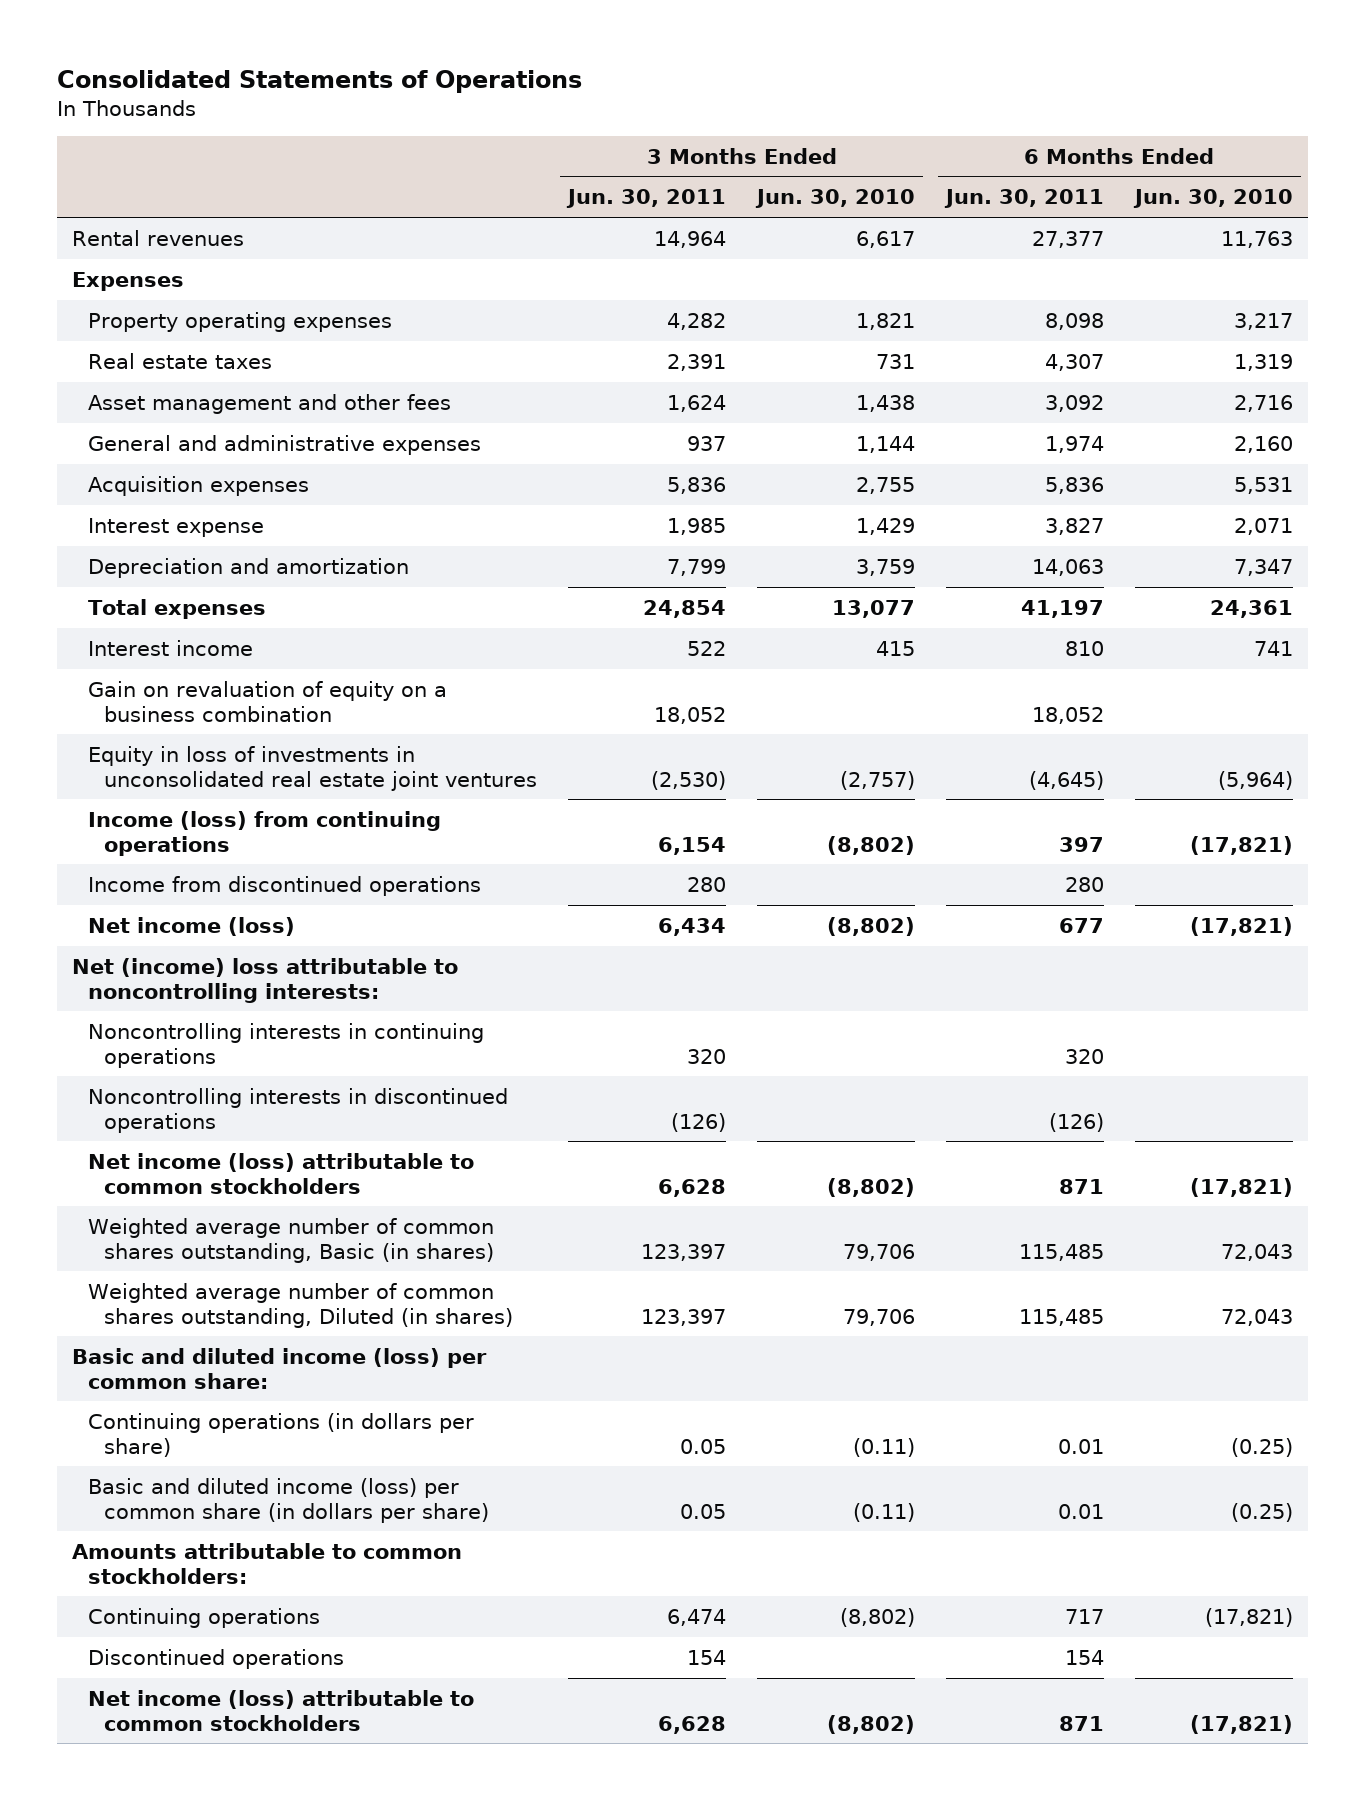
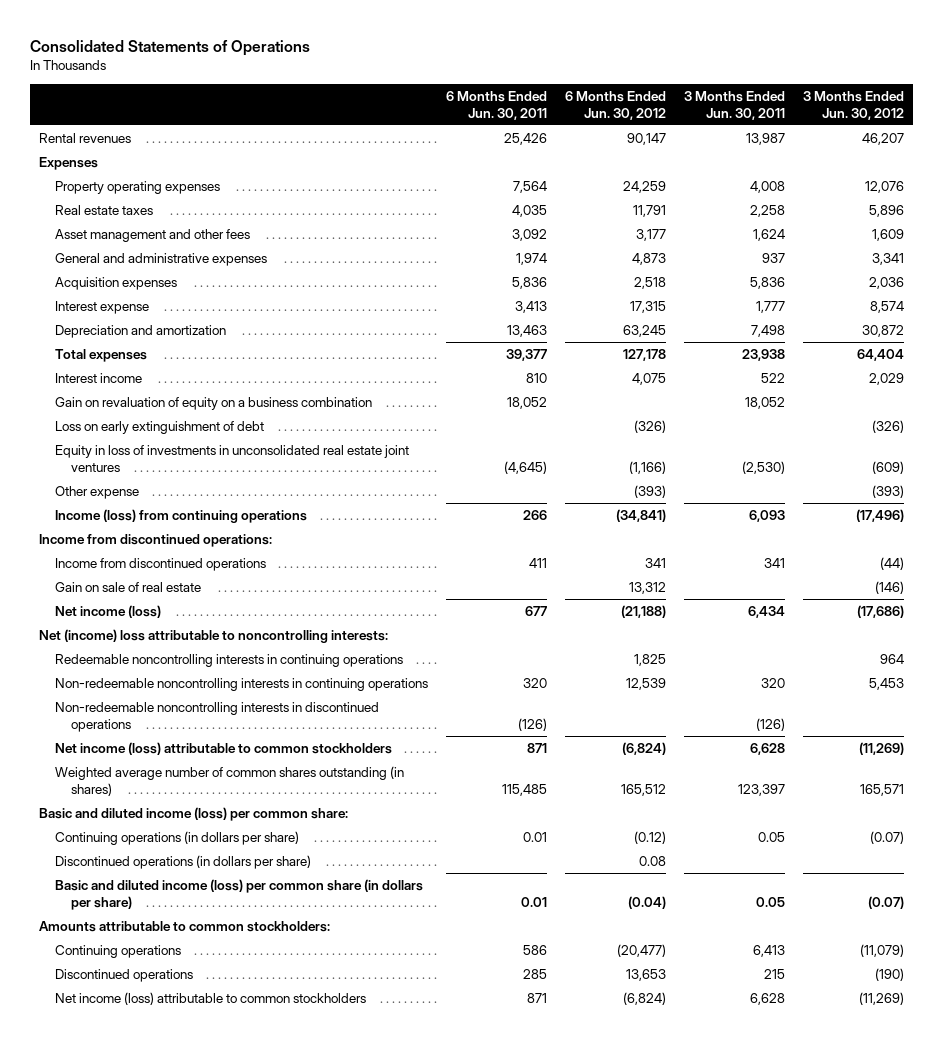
- | 3 Months Ended Jun. 30, 2011 | 3 Months Ended Jun. 30, 2010 | 6 Months Ended Jun. 30, 2011 | 6 Months Ended Jun. 30, 2010
+ | 6 Months Ended Jun. 30, 2011 | 6 Months Ended Jun. 30, 2012 | 3 Months Ended Jun. 30, 2011 | 3 Months Ended Jun. 30, 2012
- Rental revenues | 14,964 | 6,617 | 27,377 | 11,763
+ Rental revenues | 25,426 | 90,147 | 13,987 | 46,207
- Property operating expenses | 4,282 | 1,821 | 8,098 | 3,217
- Real estate taxes | 2,391 | 731 | 4,307 | 1,319
+ Property operating expenses | 7,564 | 24,259 | 4,008 | 12,076
+ Real estate taxes | 4,035 | 11,791 | 2,258 | 5,896
- Interest expense | 1,985 | 1,429 | 3,827 | 2,071
- Depreciation and amortization | 7,799 | 3,759 | 14,063 | 7,347
- Total expenses | 24,854 | 13,077 | 41,197 | 24,361
+ Interest expense | 3,413 | 17,315 | 1,777 | 8,574
+ Depreciation and amortization | 13,463 | 63,245 | 7,498 | 30,872
+ Total expenses | 39,377 | 127,178 | 23,938 | 64,404
+ Loss on early extinguishment of debt | | (326) | | (326)
- Income (loss) from continuing operations | 6,154 | (8,802) | 397 | (17,821)
- Income from discontinued operations | 280 | | 280 |
+ Other expense | | (393) | | (393)
+ Income (loss) from continuing operations | 266 | (34,841) | 6,093 | (17,496)
+ Income from discontinued operations:
+ Income from discontinued operations | 411 | 341 | 341 | (44)
+ Gain on sale of real estate | | 13,312 | | (146)
- Noncontrolling interests in continuing operations | 320 | | 320 |
- Noncontrolling interests in discontinued operations | (126) | | (126) |
+ Redeemable noncontrolling interests in continuing operations | | 1,825 | | 964
+ Non-redeemable noncontrolling interests in continuing operations | 320 | 12,539 | 320 | 5,453
+ Non-redeemable noncontrolling interests in discontinued operations | (126) | | (126) |
- Weighted average number of common shares outstanding, Basic (in shares) | 123,397 | 79,706 | 115,485 | 72,043
- Weighted average number of common shares outstanding, Diluted (in shares) | 123,397 | 79,706 | 115,485 | 72,043
+ Weighted average number of common shares outstanding (in shares) | 115,485 | 165,512 | 123,397 | 165,571
+ Discontinued operations (in dollars per share) | | 0.08 | |
- Continuing operations | 6,474 | (8,802) | 717 | (17,821)
- Discontinued operations | 154 | | 154 |
+ Continuing operations | 586 | (20,477) | 6,413 | (11,079)
+ Discontinued operations | 285 | 13,653 | 215 | (190)

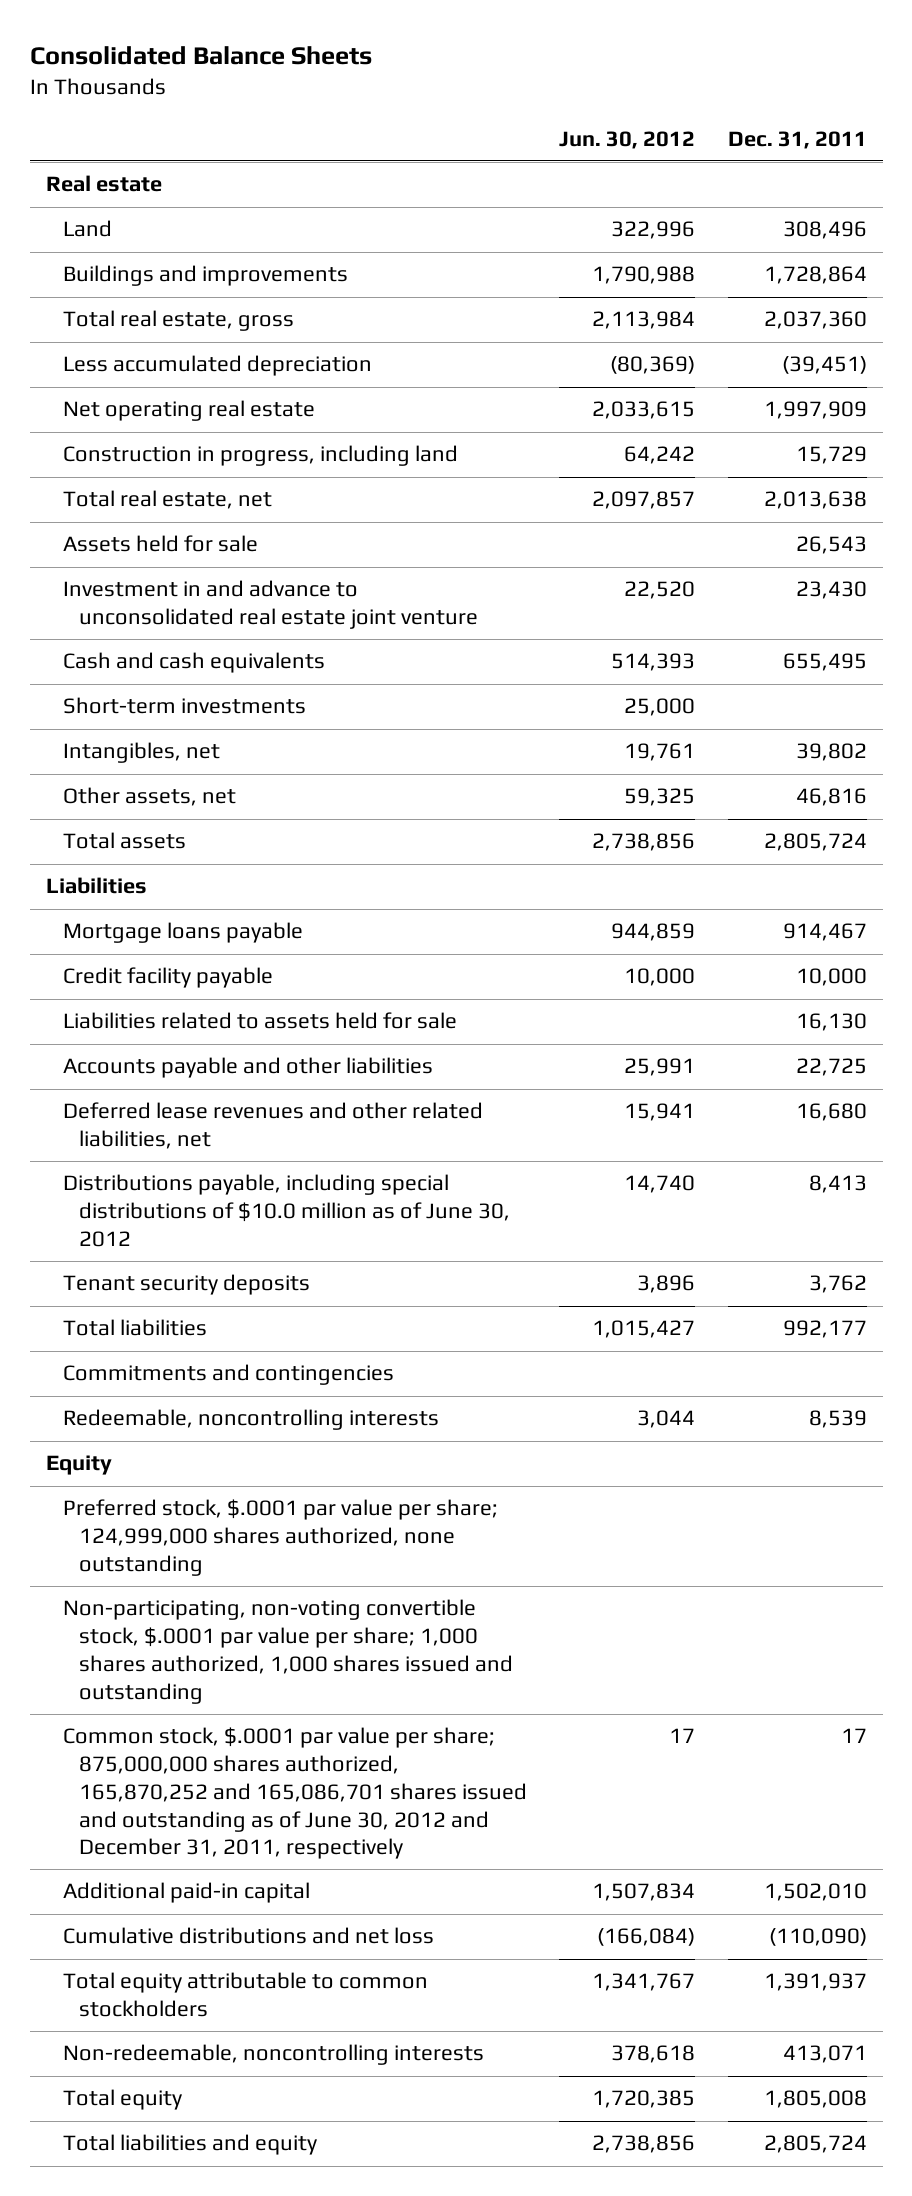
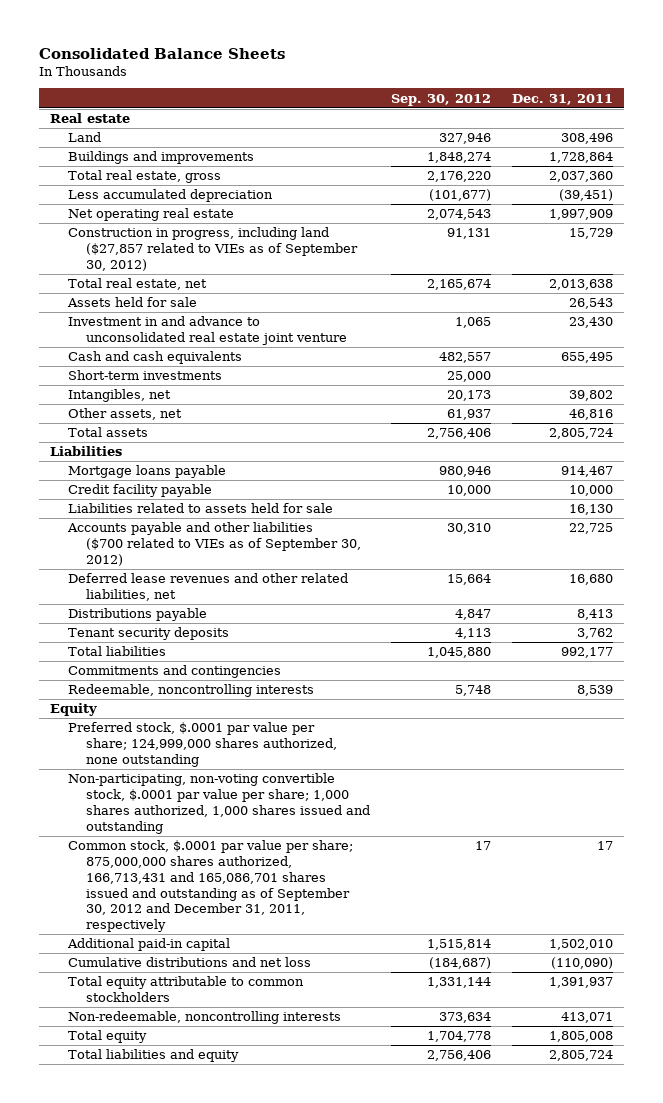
- | Jun. 30, 2012 | Dec. 31, 2011
+ | Sep. 30, 2012 | Dec. 31, 2011
- Construction in progress, including land | 64,242 | 15,729
+ Construction in progress, including land ($27,857 related to VIEs as of September 30, 2012) | 91,131 | 15,729
- Accounts payable and other liabilities | 25,991 | 22,725
+ Accounts payable and other liabilities ($700 related to VIEs as of September 30, 2012) | 30,310 | 22,725
- Distributions payable, including special distributions of $10.0 million as of June 30, 2012 | 14,740 | 8,413
+ Distributions payable | 4,847 | 8,413
- Common stock, $.0001 par value per share; 875,000,000 shares authorized, 165,870,252 and 165,086,701 shares issued and outstanding as of June 30, 2012 and December 31, 2011, respectively | 17 | 17
+ Common stock, $.0001 par value per share; 875,000,000 shares authorized, 166,713,431 and 165,086,701 shares issued and outstanding as of September 30, 2012 and December 31, 2011, respectively | 17 | 17

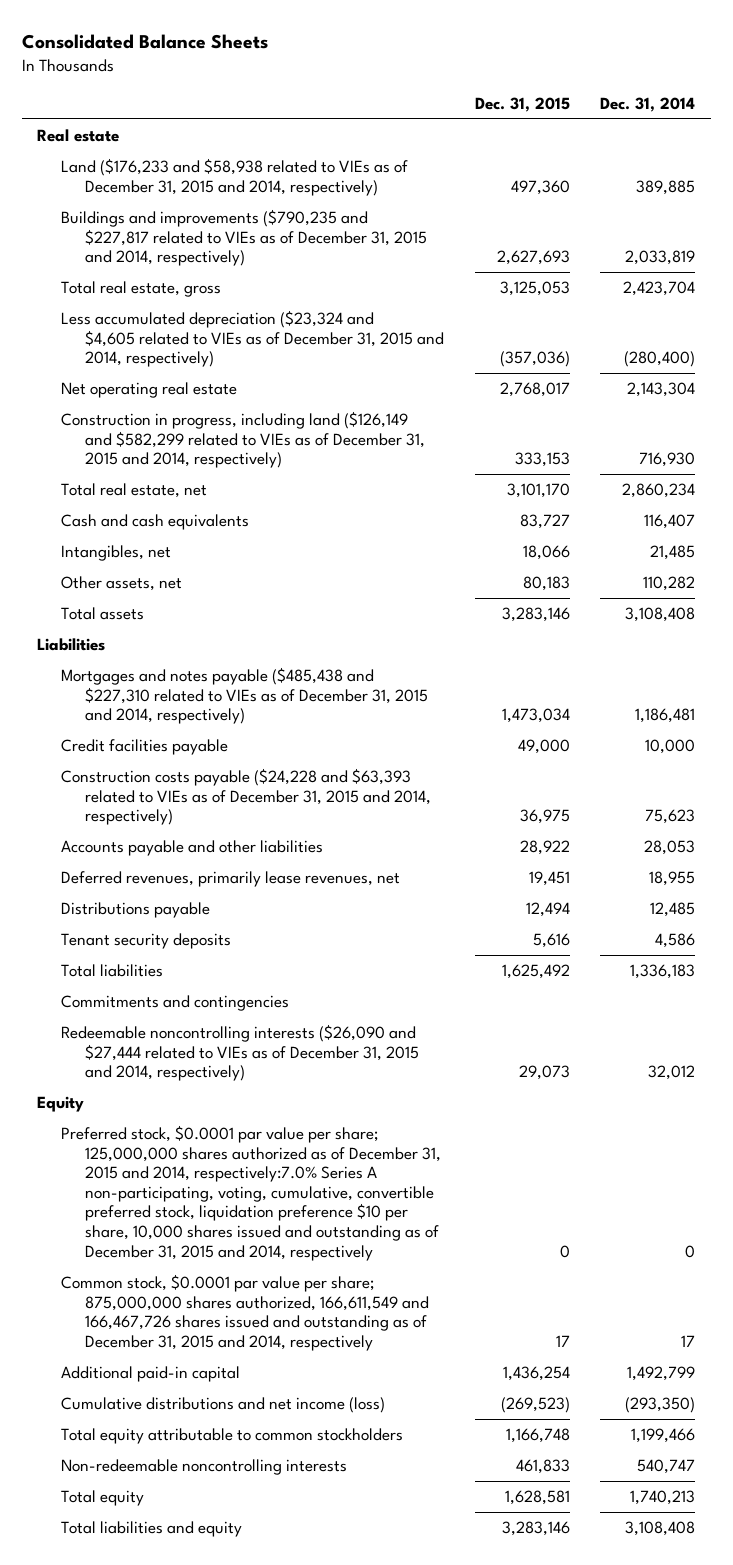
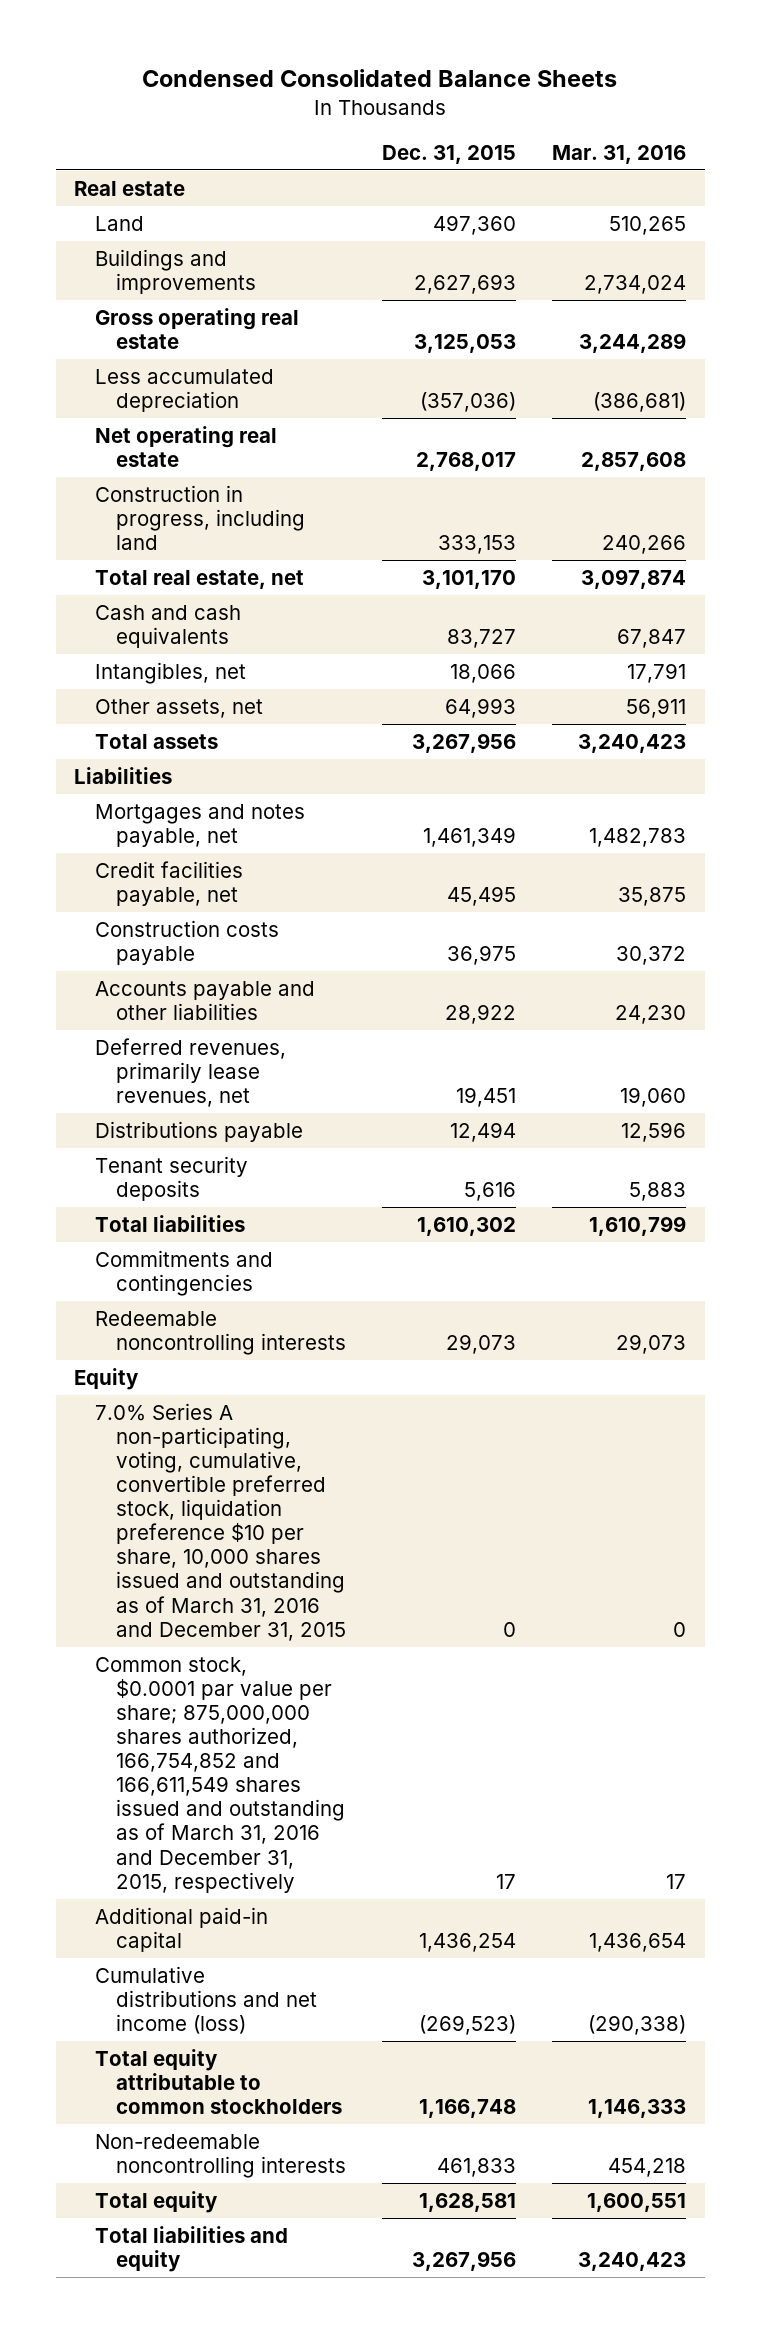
- Consolidated Balance Sheets
+ Condensed Consolidated Balance Sheets
- | Dec. 31, 2015 | Dec. 31, 2014
+ | Dec. 31, 2015 | Mar. 31, 2016
- Land ($176,233 and $58,938 related to VIEs as of December 31, 2015 and 2014, respectively) | 497,360 | 389,885
- Buildings and improvements ($790,235 and $227,817 related to VIEs as of December 31, 2015 and 2014, respectively) | 2,627,693 | 2,033,819
- Total real estate, gross | 3,125,053 | 2,423,704
- Less accumulated depreciation ($23,324 and $4,605 related to VIEs as of December 31, 2015 and 2014, respectively) | (357,036) | (280,400)
+ Land | 497,360 | 510,265
+ Buildings and improvements | 2,627,693 | 2,734,024
+ Gross operating real estate | 3,125,053 | 3,244,289
+ Less accumulated depreciation | (357,036) | (386,681)
- Construction in progress, including land ($126,149 and $582,299 related to VIEs as of December 31, 2015 and 2014, respectively) | 333,153 | 716,930
+ Construction in progress, including land | 333,153 | 240,266
- Other assets, net | 80,183 | 110,282
- Total assets | 3,283,146 | 3,108,408
+ Other assets, net | 64,993 | 56,911
+ Total assets | 3,267,956 | 3,240,423
- Mortgages and notes payable ($485,438 and $227,310 related to VIEs as of December 31, 2015 and 2014, respectively) | 1,473,034 | 1,186,481
- Credit facilities payable | 49,000 | 10,000
- Construction costs payable ($24,228 and $63,393 related to VIEs as of December 31, 2015 and 2014, respectively) | 36,975 | 75,623
+ Mortgages and notes payable, net | 1,461,349 | 1,482,783
+ Credit facilities payable, net | 45,495 | 35,875
+ Construction costs payable | 36,975 | 30,372
- Total liabilities | 1,625,492 | 1,336,183
+ Total liabilities | 1,610,302 | 1,610,799
- Redeemable noncontrolling interests ($26,090 and $27,444 related to VIEs as of December 31, 2015 and 2014, respectively) | 29,073 | 32,012
+ Redeemable noncontrolling interests | 29,073 | 29,073
- Preferred stock, $0.0001 par value per share; 125,000,000 shares authorized as of December 31, 2015 and 2014, respectively:7.0% Series A non-participating, voting, cumulative, convertible preferred stock, liquidation preference $10 per share, 10,000 shares issued and outstanding as of December 31, 2015 and 2014, respectively | 0 | 0
- Common stock, $0.0001 par value per share; 875,000,000 shares authorized, 166,611,549 and 166,467,726 shares issued and outstanding as of December 31, 2015 and 2014, respectively | 17 | 17
+ 7.0% Series A non-participating, voting, cumulative, convertible preferred stock, liquidation preference $10 per share, 10,000 shares issued and outstanding as of March 31, 2016 and December 31, 2015 | 0 | 0
+ Common stock, $0.0001 par value per share; 875,000,000 shares authorized, 166,754,852 and 166,611,549 shares issued and outstanding as of March 31, 2016 and December 31, 2015, respectively | 17 | 17
- Total liabilities and equity | 3,283,146 | 3,108,408
+ Total liabilities and equity | 3,267,956 | 3,240,423

